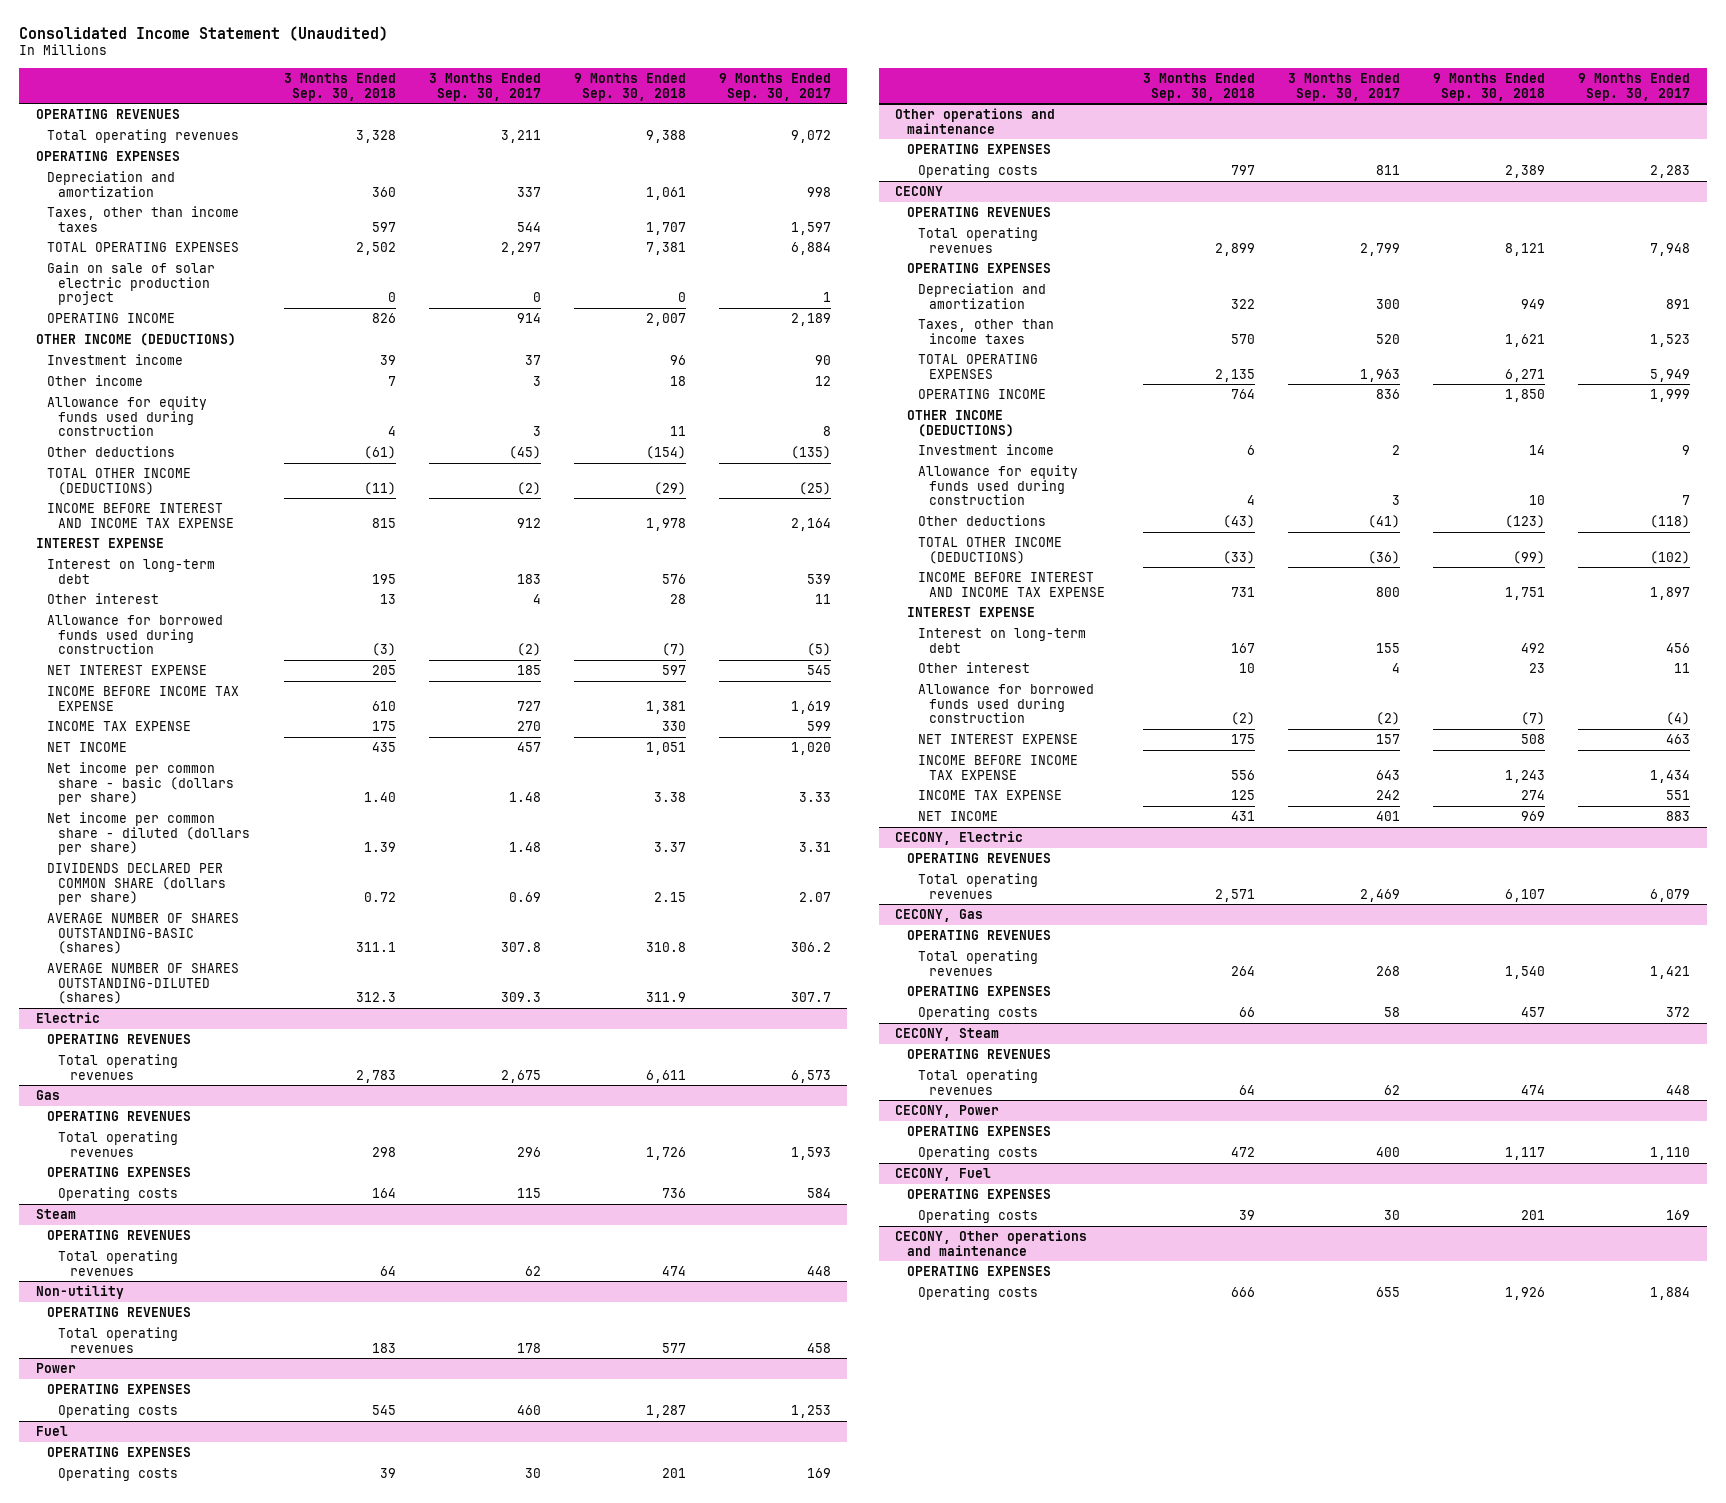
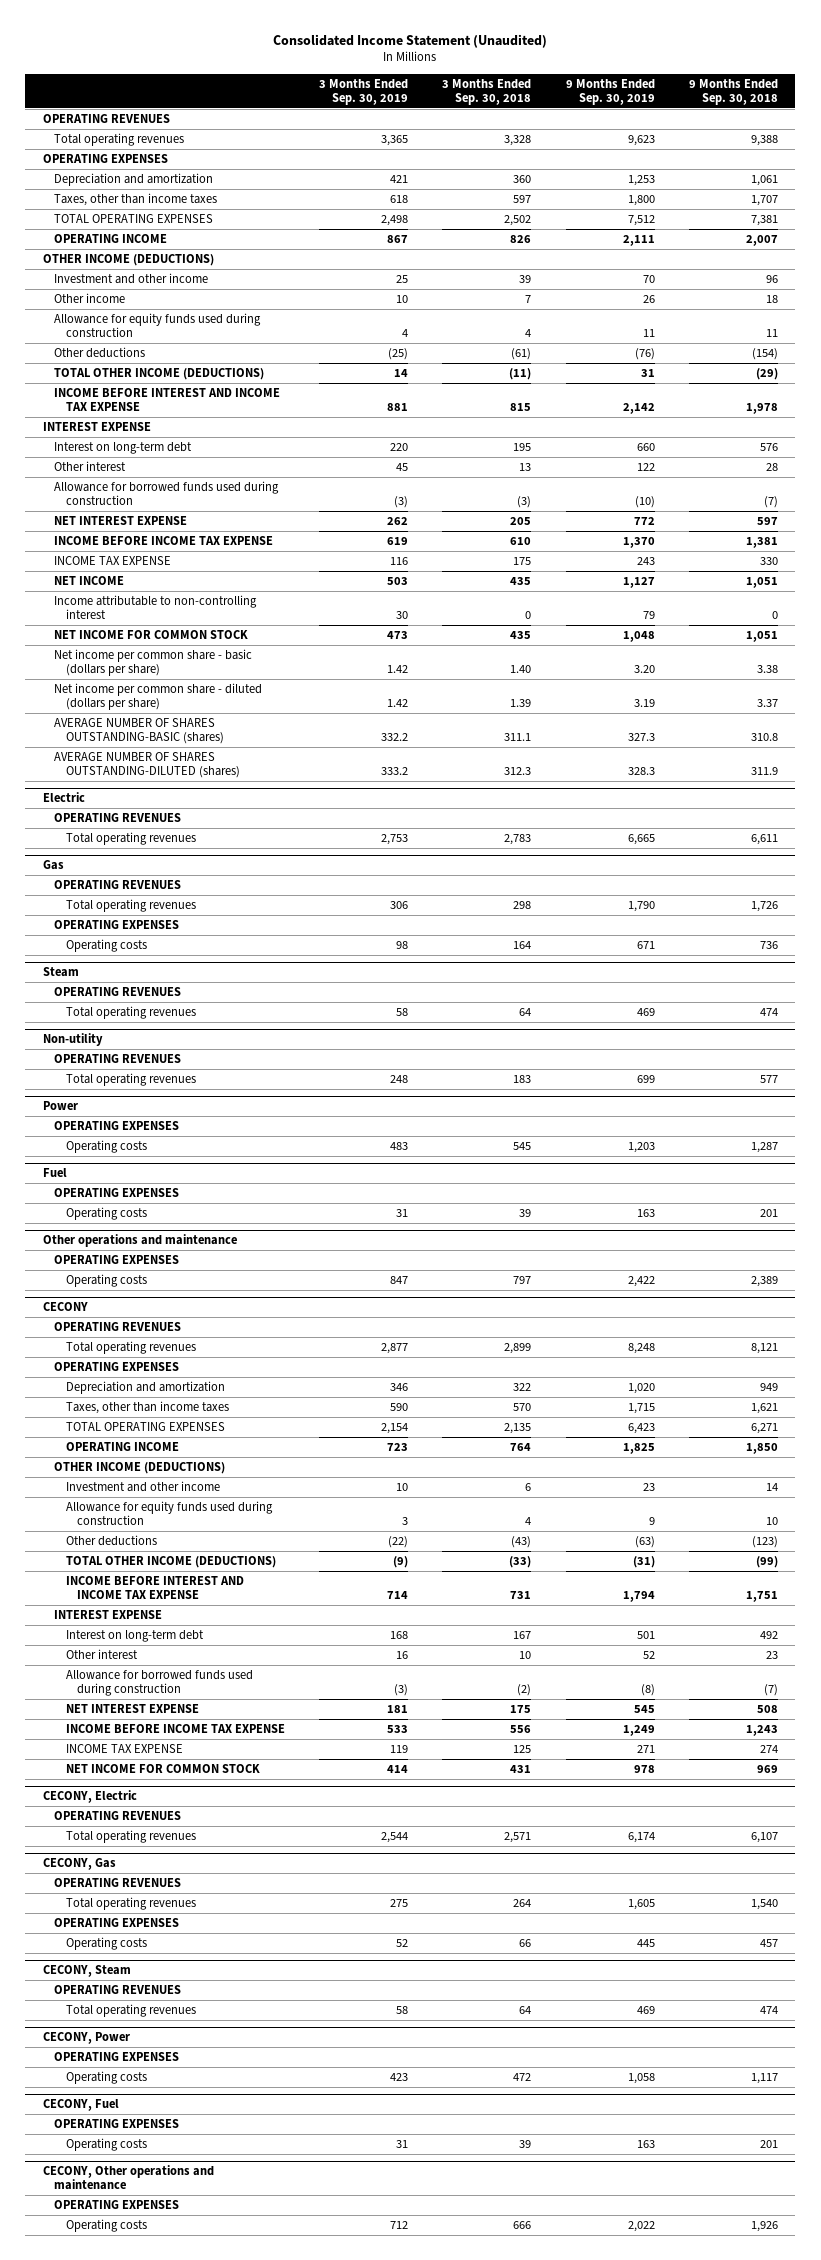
- | 3 Months Ended Sep. 30, 2018 | 3 Months Ended Sep. 30, 2017 | 9 Months Ended Sep. 30, 2018 | 9 Months Ended Sep. 30, 2017
+ | 3 Months Ended Sep. 30, 2019 | 3 Months Ended Sep. 30, 2018 | 9 Months Ended Sep. 30, 2019 | 9 Months Ended Sep. 30, 2018
- Gain on sale of solar electric production project | 0 | 0 | 0 | 1
- Investment income | 39 | 37 | 96 | 90
+ Investment and other income | 25 | 39 | 70 | 96
+ Income attributable to non-controlling interest | 30 | 0 | 79 | 0
+ NET INCOME FOR COMMON STOCK | 473 | 435 | 1,048 | 1,051
- DIVIDENDS DECLARED PER COMMON SHARE (dollars per share) | 0.72 | 0.69 | 2.15 | 2.07
@ CECONY
- Investment income | 6 | 2 | 14 | 9
+ Investment and other income | 10 | 6 | 23 | 14
- NET INCOME | 431 | 401 | 969 | 883
+ NET INCOME FOR COMMON STOCK | 414 | 431 | 978 | 969

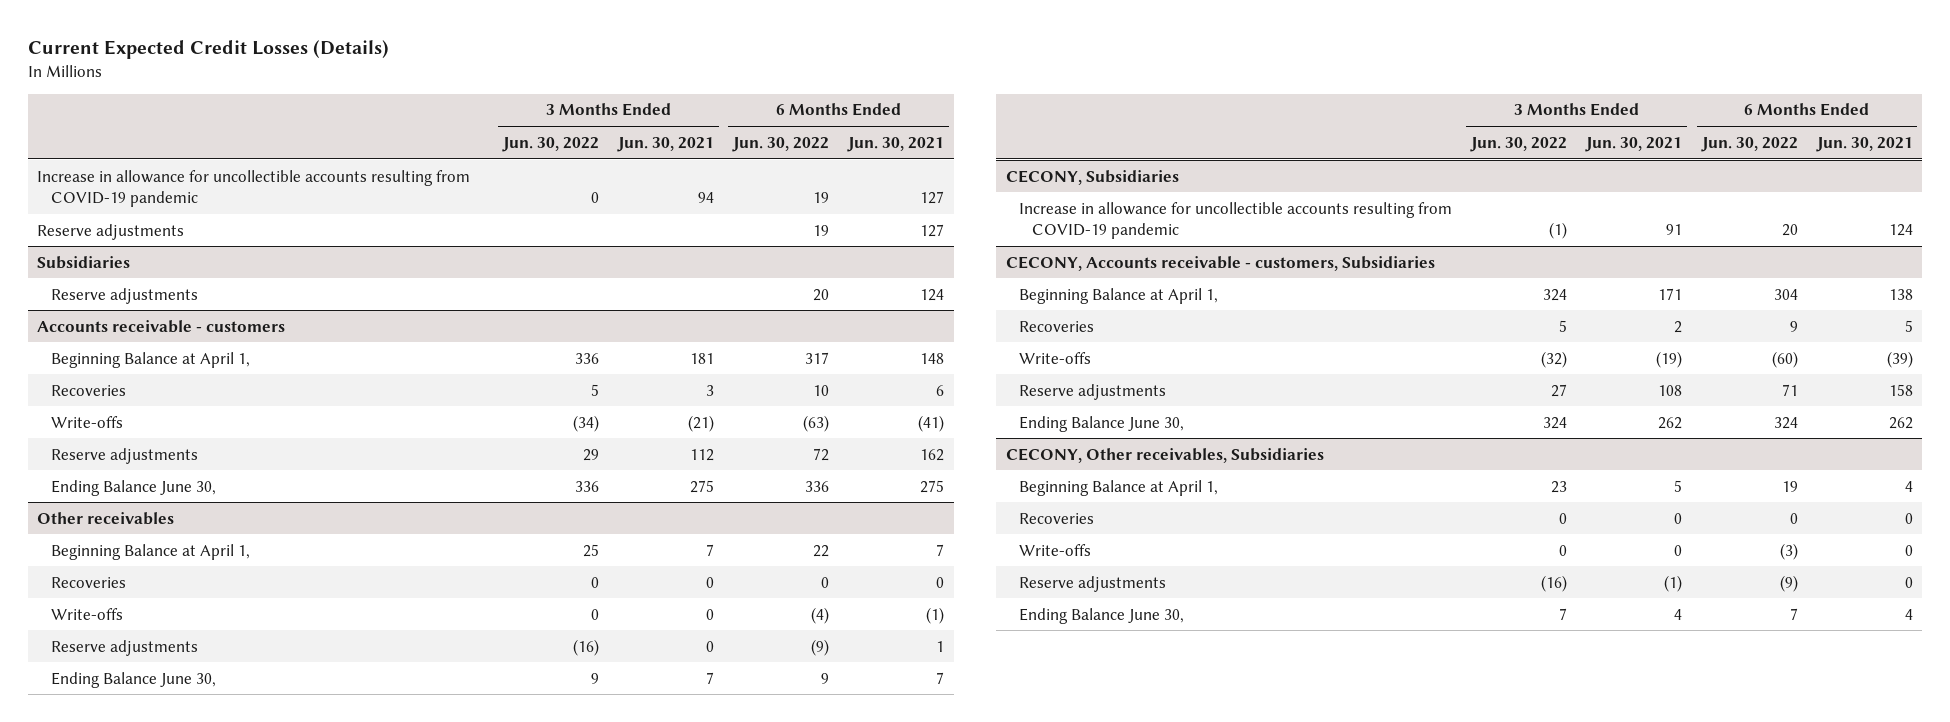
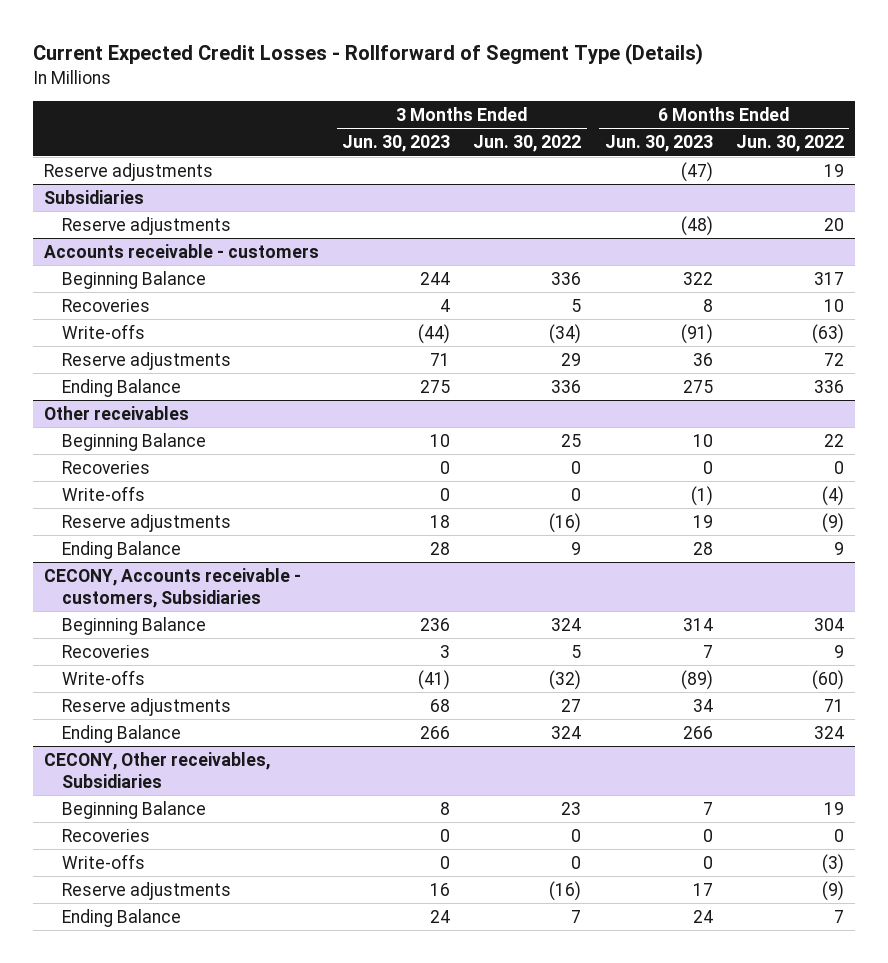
- Current Expected Credit Losses (Details)
+ Current Expected Credit Losses - Rollforward of Segment Type (Details)
- | 3 Months Ended Jun. 30, 2022 | 3 Months Ended Jun. 30, 2021 | 6 Months Ended Jun. 30, 2022 | 6 Months Ended Jun. 30, 2021
+ | 3 Months Ended Jun. 30, 2023 | 3 Months Ended Jun. 30, 2022 | 6 Months Ended Jun. 30, 2023 | 6 Months Ended Jun. 30, 2022
- Increase in allowance for uncollectible accounts resulting from COVID-19 pandemic | 0 | 94 | 19 | 127
@ Accounts receivable - customers
- Beginning Balance at April 1, | 336 | 181 | 317 | 148
+ Beginning Balance | 244 | 336 | 322 | 317
- Ending Balance June 30, | 336 | 275 | 336 | 275
+ Ending Balance | 275 | 336 | 275 | 336
@ Other receivables
- Beginning Balance at April 1, | 25 | 7 | 22 | 7
+ Beginning Balance | 10 | 25 | 10 | 22
- Ending Balance June 30, | 9 | 7 | 9 | 7
- CECONY, Subsidiaries
- Increase in allowance for uncollectible accounts resulting from COVID-19 pandemic | (1) | 91 | 20 | 124
@ Other receivables
+ Ending Balance | 28 | 9 | 28 | 9
@ CECONY, Accounts receivable - customers, Subsidiaries
- Beginning Balance at April 1, | 324 | 171 | 304 | 138
+ Beginning Balance | 236 | 324 | 314 | 304
- Ending Balance June 30, | 324 | 262 | 324 | 262
+ Ending Balance | 266 | 324 | 266 | 324
@ CECONY, Other receivables, Subsidiaries
- Beginning Balance at April 1, | 23 | 5 | 19 | 4
+ Beginning Balance | 8 | 23 | 7 | 19
- Ending Balance June 30, | 7 | 4 | 7 | 4
+ Ending Balance | 24 | 7 | 24 | 7

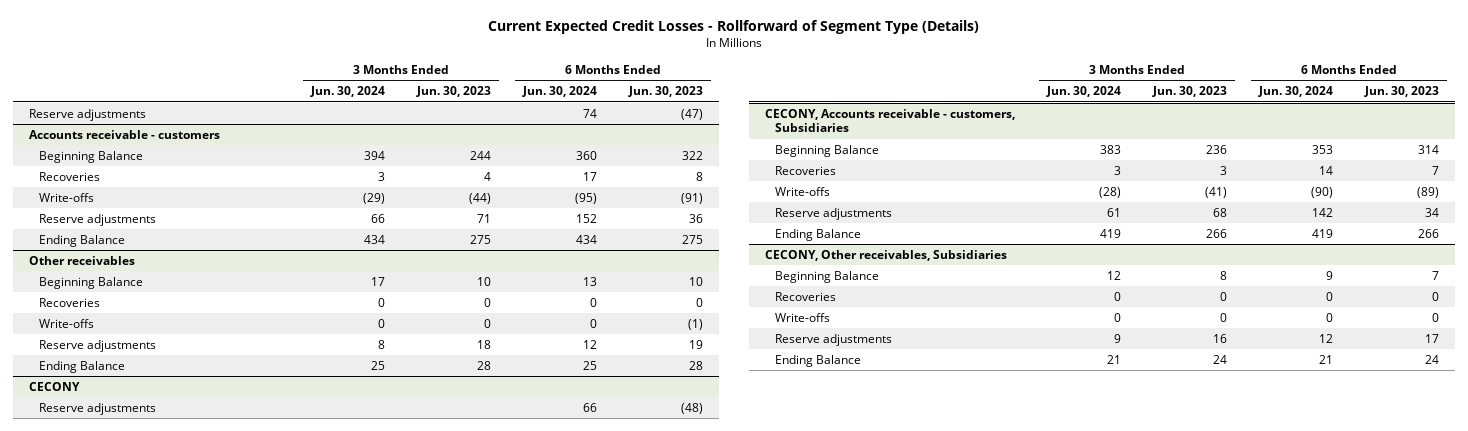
- | 3 Months Ended Jun. 30, 2023 | 3 Months Ended Jun. 30, 2022 | 6 Months Ended Jun. 30, 2023 | 6 Months Ended Jun. 30, 2022
+ | 3 Months Ended Jun. 30, 2024 | 3 Months Ended Jun. 30, 2023 | 6 Months Ended Jun. 30, 2024 | 6 Months Ended Jun. 30, 2023
- Subsidiaries
- Reserve adjustments | | | (48) | 20
+ CECONY
+ Reserve adjustments | | | 66 | (48)

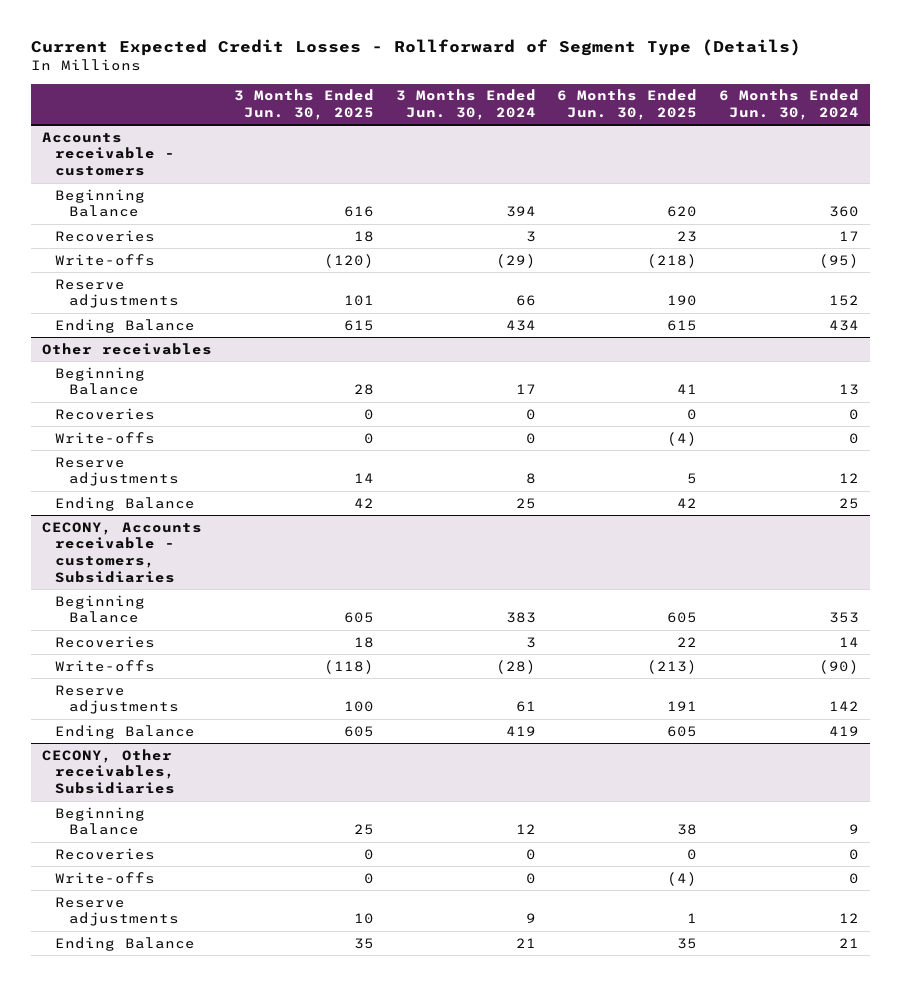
- | 3 Months Ended Jun. 30, 2024 | 3 Months Ended Jun. 30, 2023 | 6 Months Ended Jun. 30, 2024 | 6 Months Ended Jun. 30, 2023
+ | 3 Months Ended Jun. 30, 2025 | 3 Months Ended Jun. 30, 2024 | 6 Months Ended Jun. 30, 2025 | 6 Months Ended Jun. 30, 2024
- Reserve adjustments | | | 74 | (47)
- CECONY
- Reserve adjustments | | | 66 | (48)

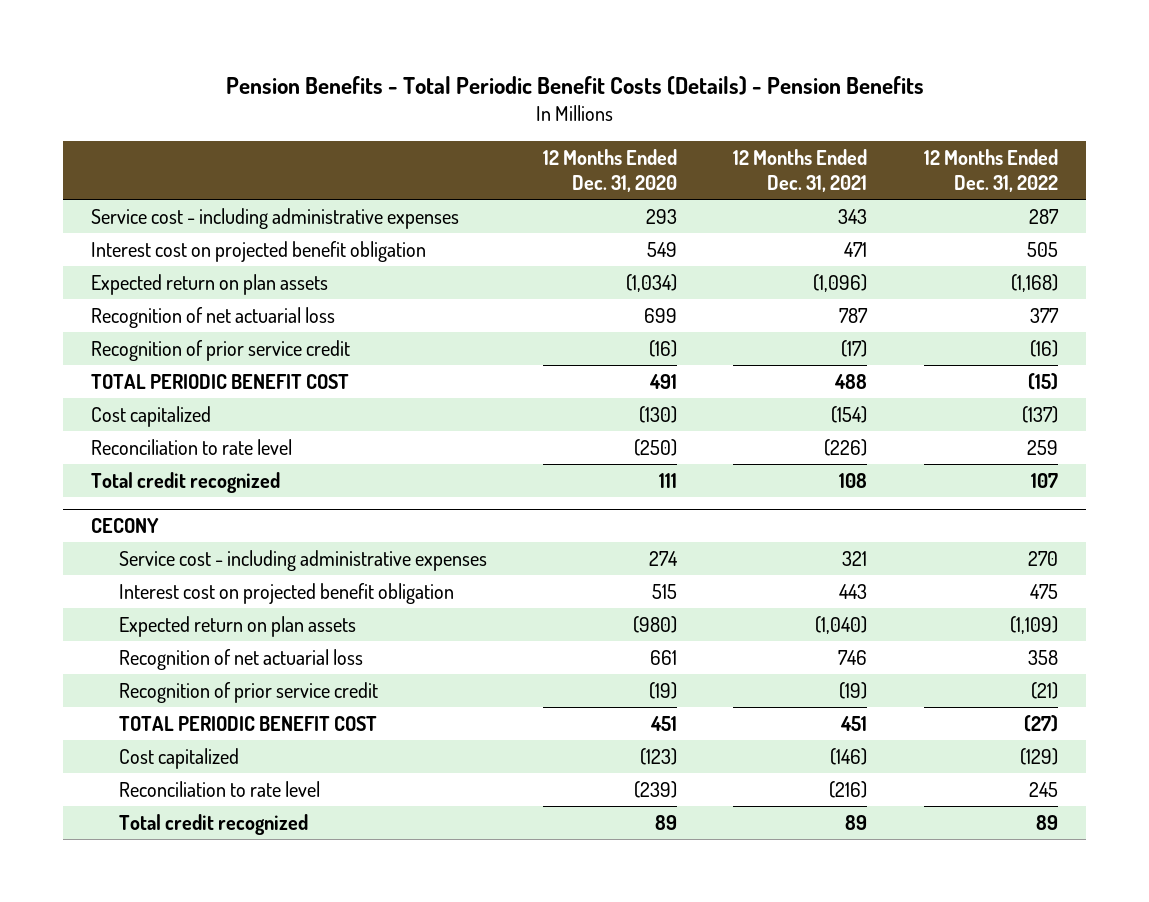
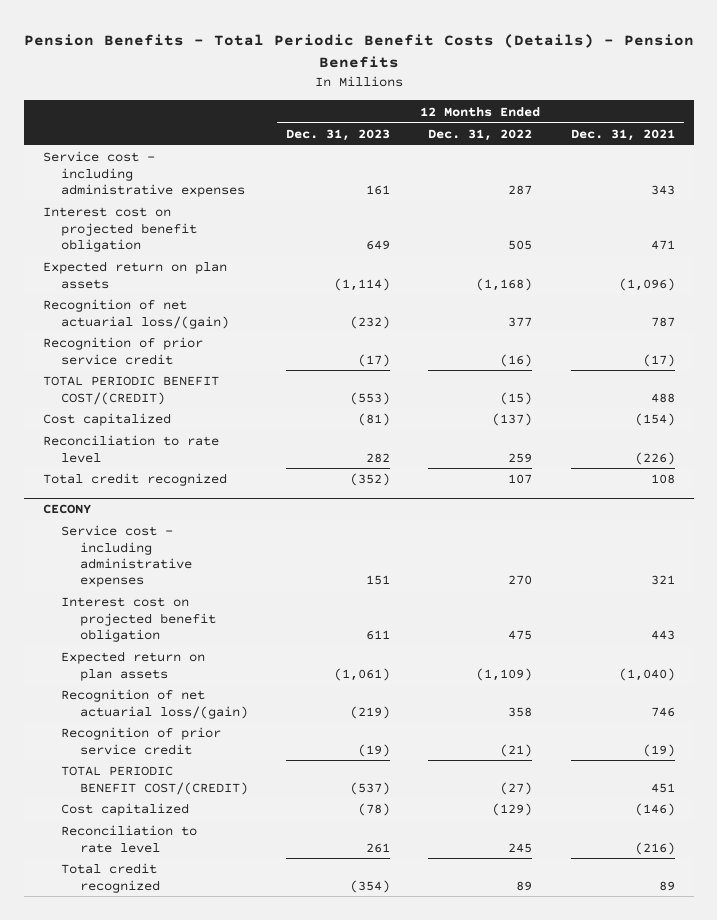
- | 12 Months Ended Dec. 31, 2020 | 12 Months Ended Dec. 31, 2021 | 12 Months Ended Dec. 31, 2022
+ | 12 Months Ended Dec. 31, 2023 | 12 Months Ended Dec. 31, 2022 | 12 Months Ended Dec. 31, 2021
- Recognition of net actuarial loss | 699 | 787 | 377
+ Recognition of net actuarial loss/(gain) | (232) | 377 | 787
- TOTAL PERIODIC BENEFIT COST | 491 | 488 | (15)
+ TOTAL PERIODIC BENEFIT COST/(CREDIT) | (553) | (15) | 488
@ CECONY
- Recognition of net actuarial loss | 661 | 746 | 358
+ Recognition of net actuarial loss/(gain) | (219) | 358 | 746
- TOTAL PERIODIC BENEFIT COST | 451 | 451 | (27)
+ TOTAL PERIODIC BENEFIT COST/(CREDIT) | (537) | (27) | 451

